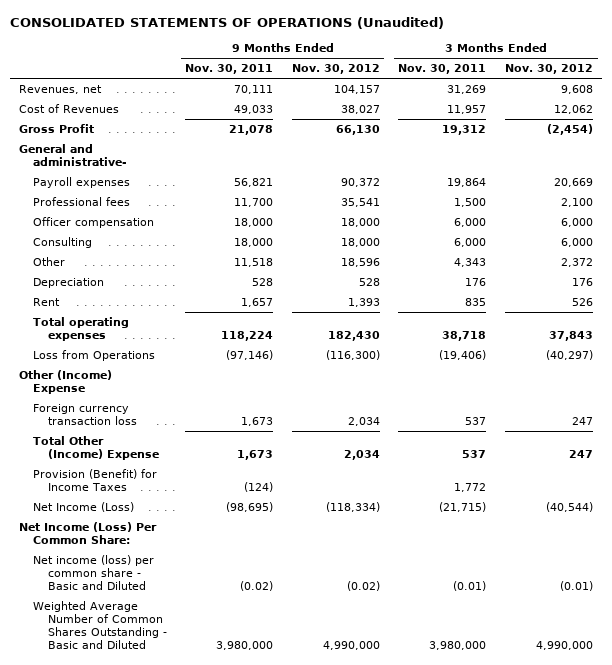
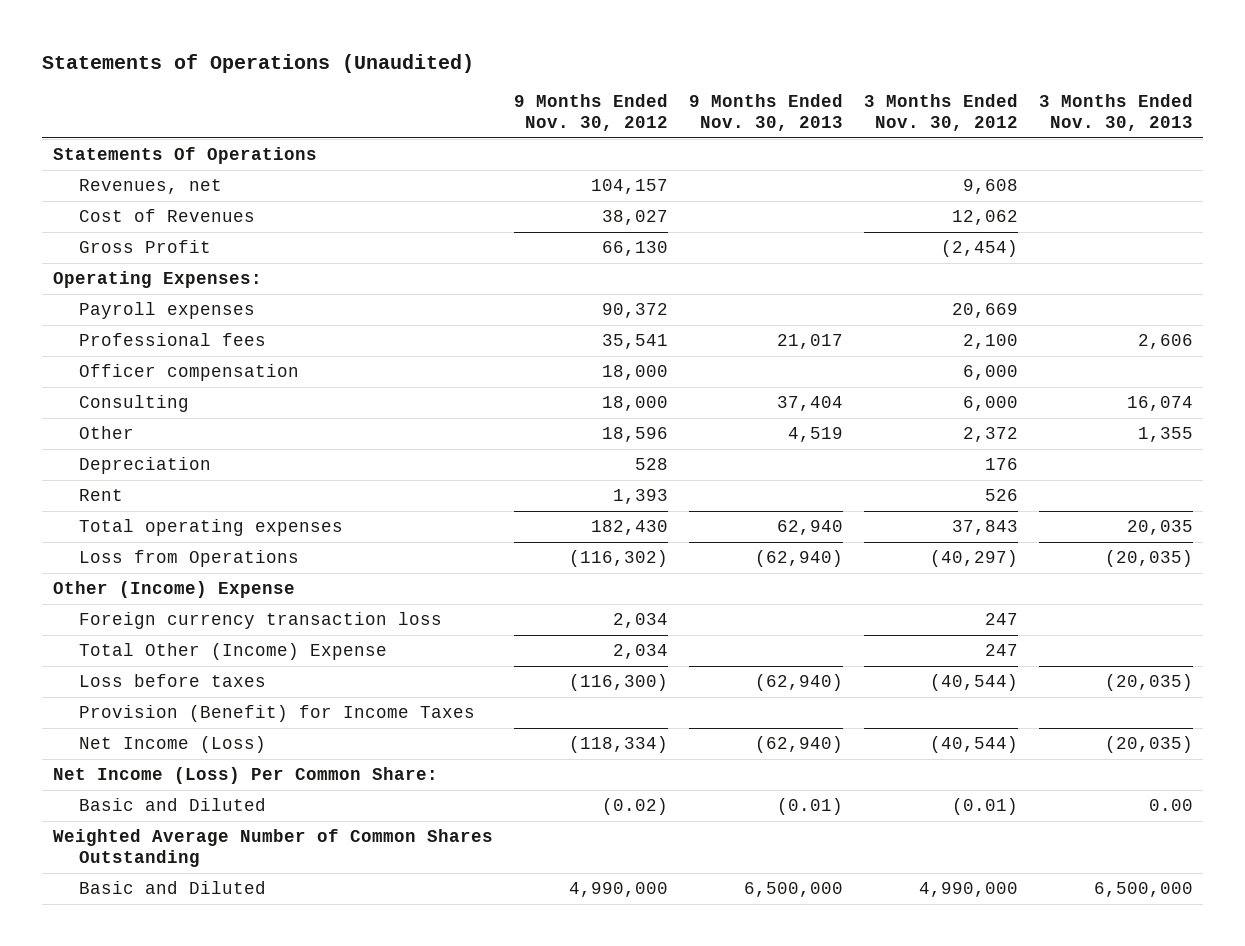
- CONSOLIDATED STATEMENTS OF OPERATIONS (Unaudited)
+ Statements of Operations (Unaudited)
- | 9 Months Ended Nov. 30, 2011 | 9 Months Ended Nov. 30, 2012 | 3 Months Ended Nov. 30, 2011 | 3 Months Ended Nov. 30, 2012
+ | 9 Months Ended Nov. 30, 2012 | 9 Months Ended Nov. 30, 2013 | 3 Months Ended Nov. 30, 2012 | 3 Months Ended Nov. 30, 2013
+ Statements Of Operations
- General and administrative-
+ Operating Expenses:
- Loss from Operations | (97,146) | (116,300) | (19,406) | (40,297)
+ Loss from Operations | (116,302) | (62,940) | (40,297) | (20,035)
+ Loss before taxes | (116,300) | (62,940) | (40,544) | (20,035)
- Net income (loss) per common share - Basic and Diluted | (0.02) | (0.02) | (0.01) | (0.01)
- Weighted Average Number of Common Shares Outstanding - Basic and Diluted | 3,980,000 | 4,990,000 | 3,980,000 | 4,990,000
+ Basic and Diluted | (0.02) | (0.01) | (0.01) | 0.00
+ Weighted Average Number of Common Shares Outstanding
+ Basic and Diluted | 4,990,000 | 6,500,000 | 4,990,000 | 6,500,000

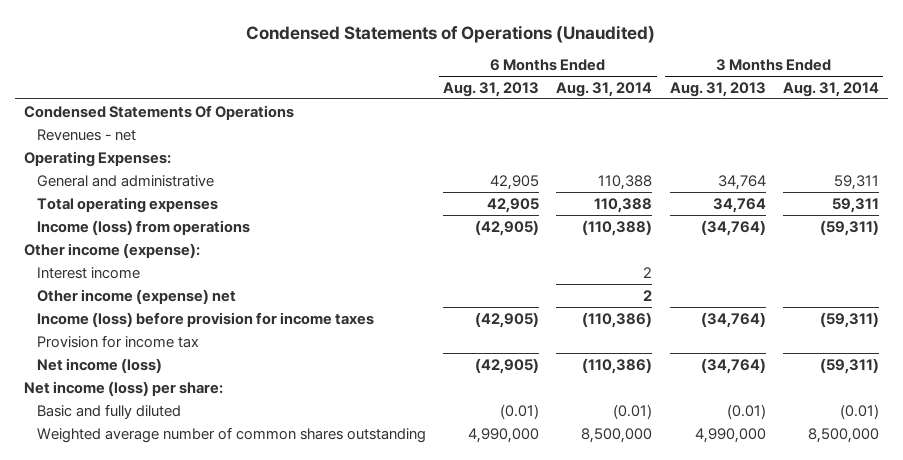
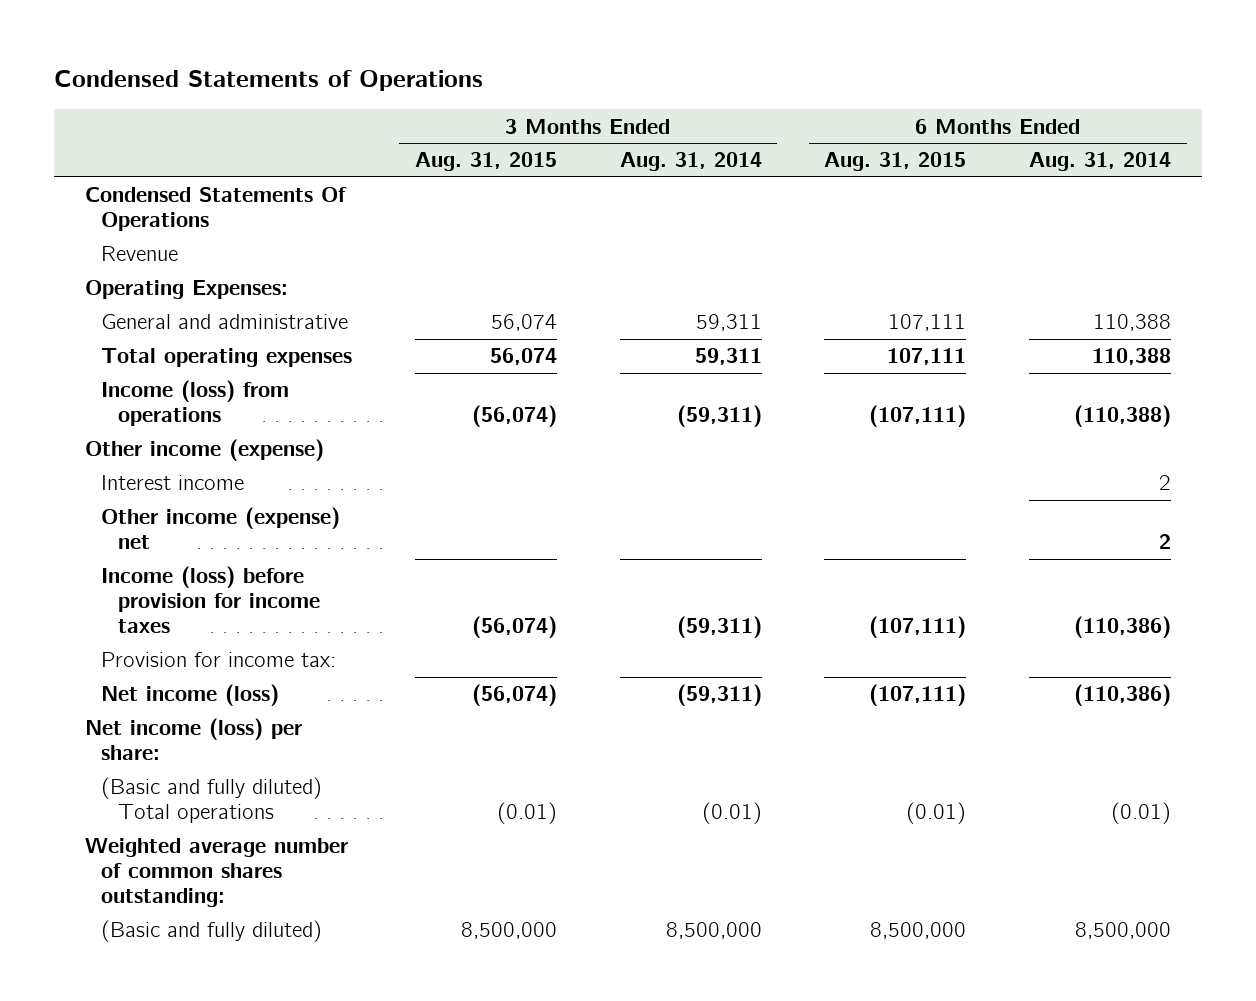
- Condensed Statements of Operations (Unaudited)
+ Condensed Statements of Operations
- | 6 Months Ended Aug. 31, 2013 | 6 Months Ended Aug. 31, 2014 | 3 Months Ended Aug. 31, 2013 | 3 Months Ended Aug. 31, 2014
+ | 3 Months Ended Aug. 31, 2015 | 3 Months Ended Aug. 31, 2014 | 6 Months Ended Aug. 31, 2015 | 6 Months Ended Aug. 31, 2014
- Revenues - net
+ Revenue
- Other income (expense):
+ Other income (expense)
- Provision for income tax
+ Provision for income tax:
- Basic and fully diluted | (0.01) | (0.01) | (0.01) | (0.01)
- Weighted average number of common shares outstanding | 4,990,000 | 8,500,000 | 4,990,000 | 8,500,000
+ (Basic and fully diluted) Total operations | (0.01) | (0.01) | (0.01) | (0.01)
+ Weighted average number of common shares outstanding:
+ (Basic and fully diluted) | 8,500,000 | 8,500,000 | 8,500,000 | 8,500,000

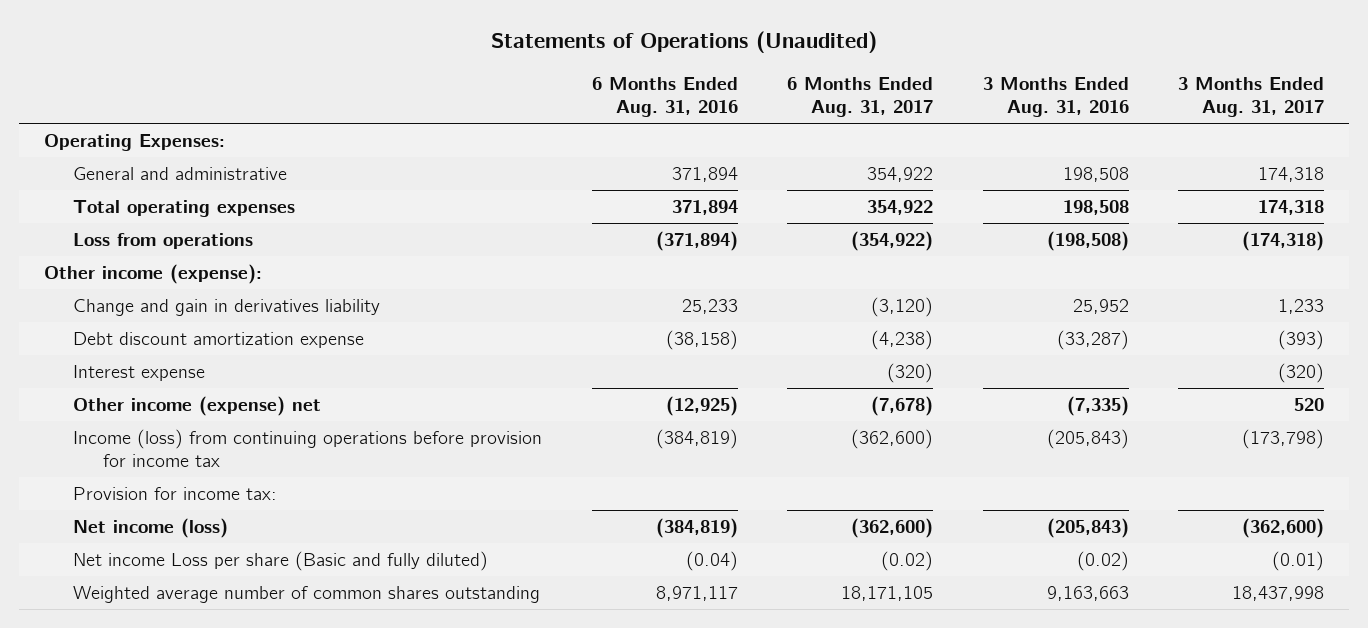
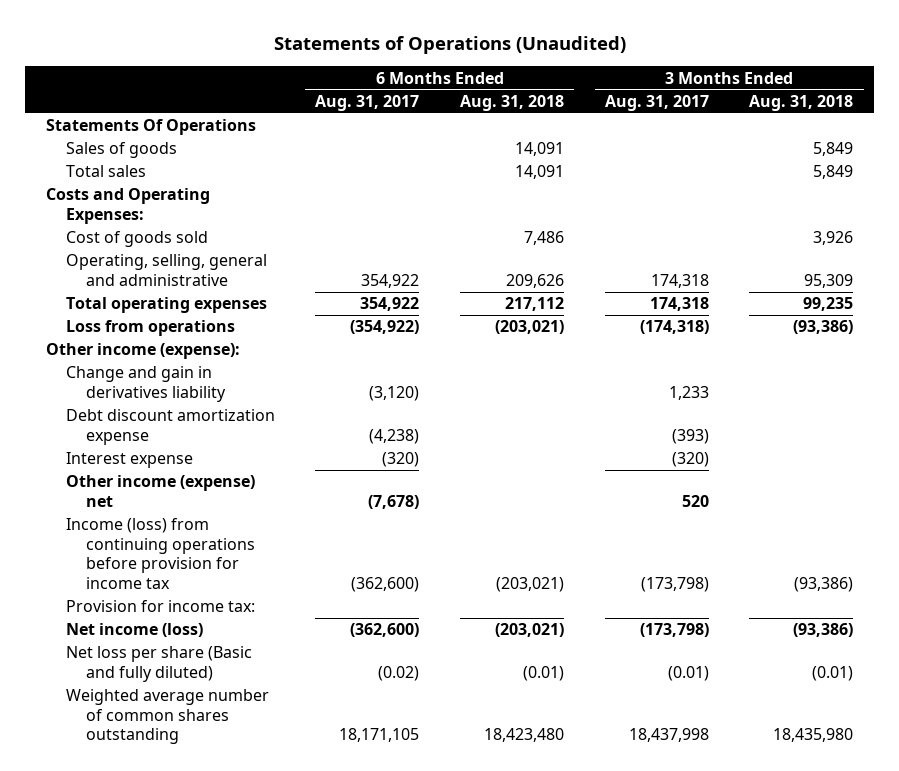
- | 6 Months Ended Aug. 31, 2016 | 6 Months Ended Aug. 31, 2017 | 3 Months Ended Aug. 31, 2016 | 3 Months Ended Aug. 31, 2017
+ | 6 Months Ended Aug. 31, 2017 | 6 Months Ended Aug. 31, 2018 | 3 Months Ended Aug. 31, 2017 | 3 Months Ended Aug. 31, 2018
- Operating Expenses:
- General and administrative | 371,894 | 354,922 | 198,508 | 174,318
+ Statements Of Operations
+ Sales of goods | | 14,091 | | 5,849
+ Total sales | | 14,091 | | 5,849
+ Costs and Operating Expenses:
+ Cost of goods sold | | 7,486 | | 3,926
+ Operating, selling, general and administrative | 354,922 | 209,626 | 174,318 | 95,309
- Net income (loss) | (384,819) | (362,600) | (205,843) | (362,600)
- Net income Loss per share (Basic and fully diluted) | (0.04) | (0.02) | (0.02) | (0.01)
+ Net income (loss) | (362,600) | (203,021) | (173,798) | (93,386)
+ Net loss per share (Basic and fully diluted) | (0.02) | (0.01) | (0.01) | (0.01)

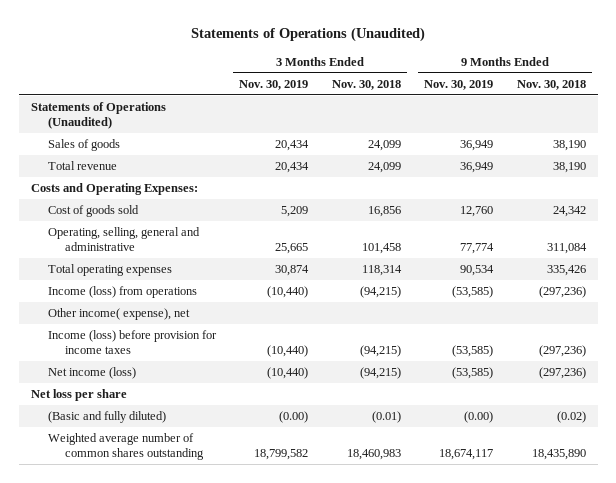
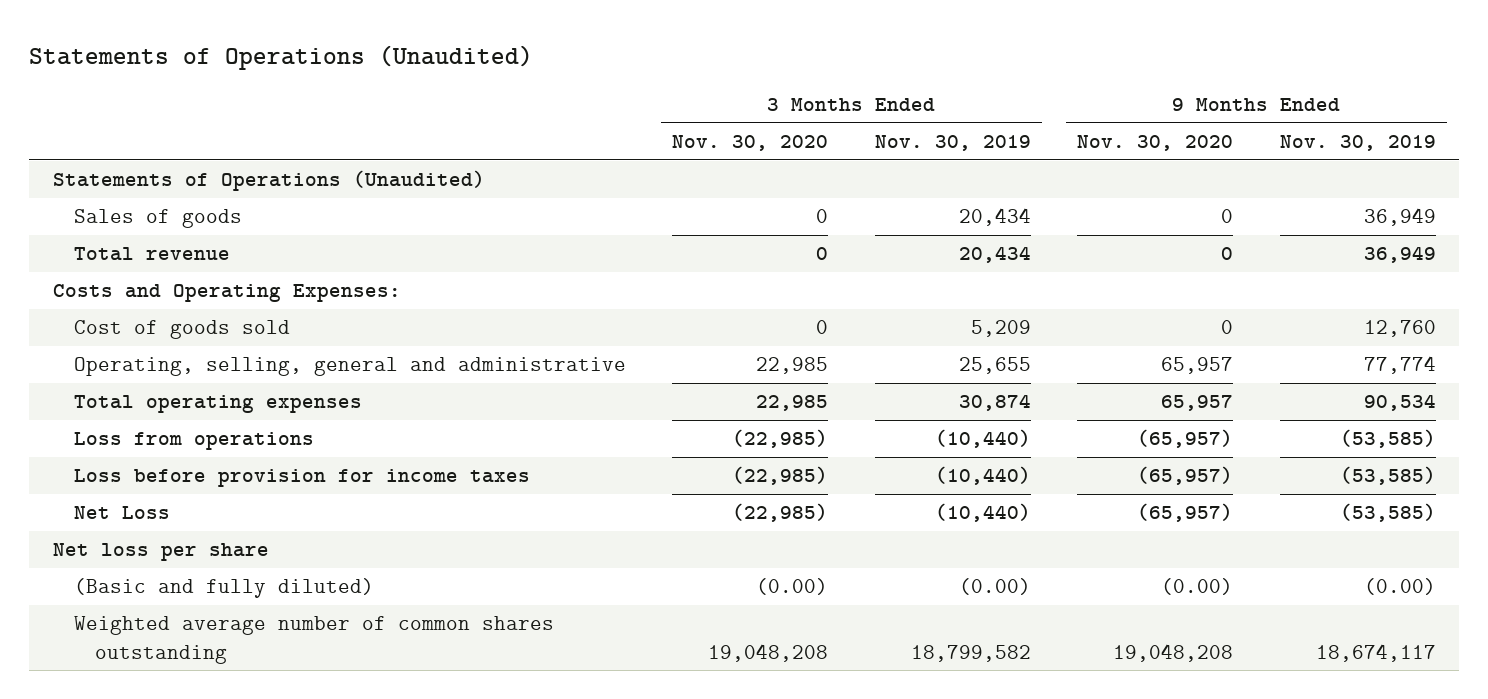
- | 3 Months Ended Nov. 30, 2019 | 3 Months Ended Nov. 30, 2018 | 9 Months Ended Nov. 30, 2019 | 9 Months Ended Nov. 30, 2018
+ | 3 Months Ended Nov. 30, 2020 | 3 Months Ended Nov. 30, 2019 | 9 Months Ended Nov. 30, 2020 | 9 Months Ended Nov. 30, 2019
- Operating, selling, general and administrative | 25,665 | 101,458 | 77,774 | 311,084
+ Operating, selling, general and administrative | 22,985 | 25,655 | 65,957 | 77,774
- Income (loss) from operations | (10,440) | (94,215) | (53,585) | (297,236)
- Other income( expense), net
- Income (loss) before provision for income taxes | (10,440) | (94,215) | (53,585) | (297,236)
- Net income (loss) | (10,440) | (94,215) | (53,585) | (297,236)
+ Loss from operations | (22,985) | (10,440) | (65,957) | (53,585)
+ Loss before provision for income taxes | (22,985) | (10,440) | (65,957) | (53,585)
+ Net Loss | (22,985) | (10,440) | (65,957) | (53,585)

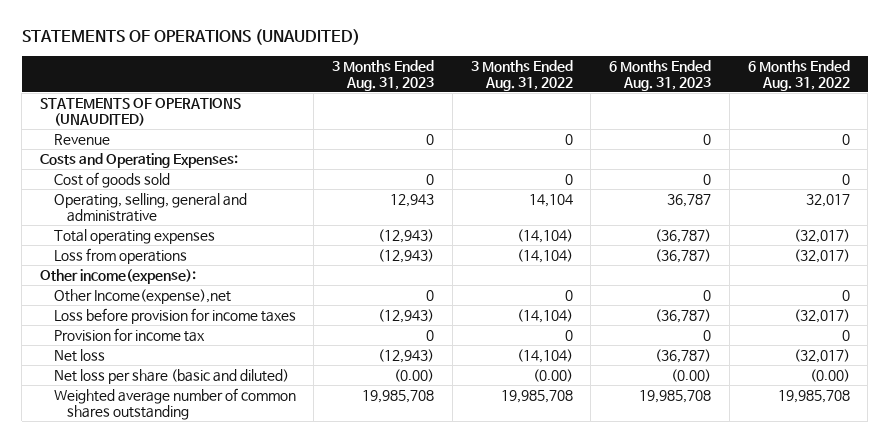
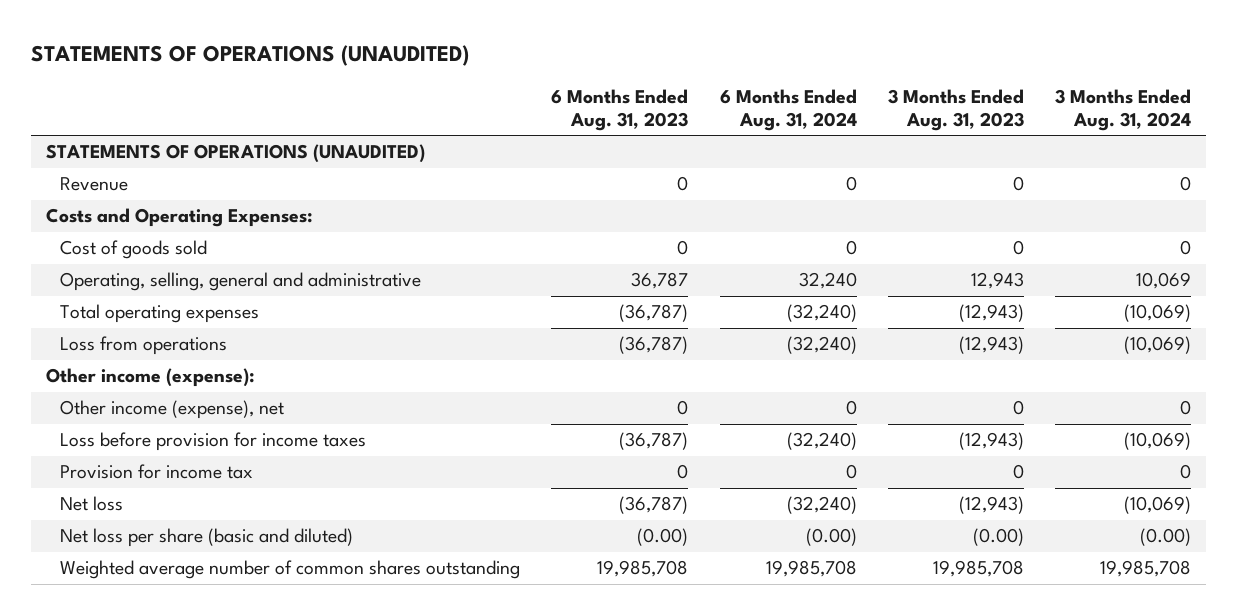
- | 3 Months Ended Aug. 31, 2023 | 3 Months Ended Aug. 31, 2022 | 6 Months Ended Aug. 31, 2023 | 6 Months Ended Aug. 31, 2022
+ | 6 Months Ended Aug. 31, 2023 | 6 Months Ended Aug. 31, 2024 | 3 Months Ended Aug. 31, 2023 | 3 Months Ended Aug. 31, 2024
- Other income(expense):
- Other Income(expense),net | 0 | 0 | 0 | 0
+ Other income (expense):
+ Other income (expense), net | 0 | 0 | 0 | 0

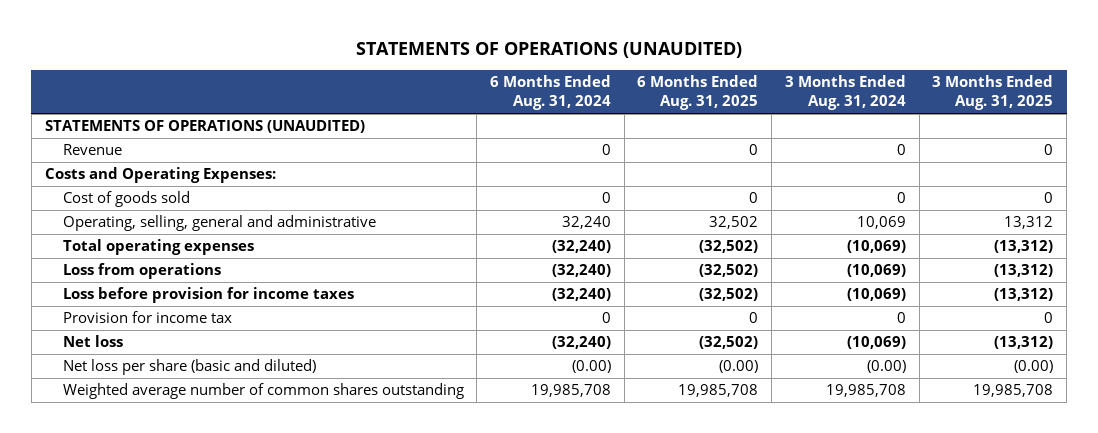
- | 6 Months Ended Aug. 31, 2023 | 6 Months Ended Aug. 31, 2024 | 3 Months Ended Aug. 31, 2023 | 3 Months Ended Aug. 31, 2024
+ | 6 Months Ended Aug. 31, 2024 | 6 Months Ended Aug. 31, 2025 | 3 Months Ended Aug. 31, 2024 | 3 Months Ended Aug. 31, 2025
- Other income (expense):
- Other income (expense), net | 0 | 0 | 0 | 0

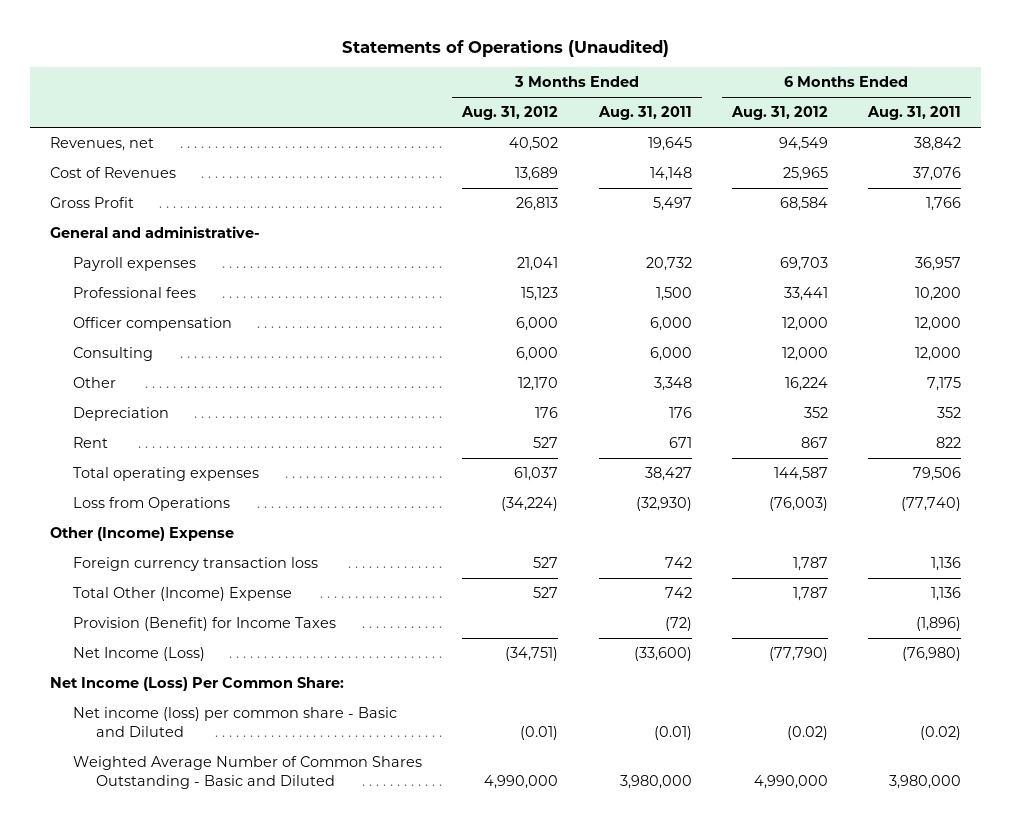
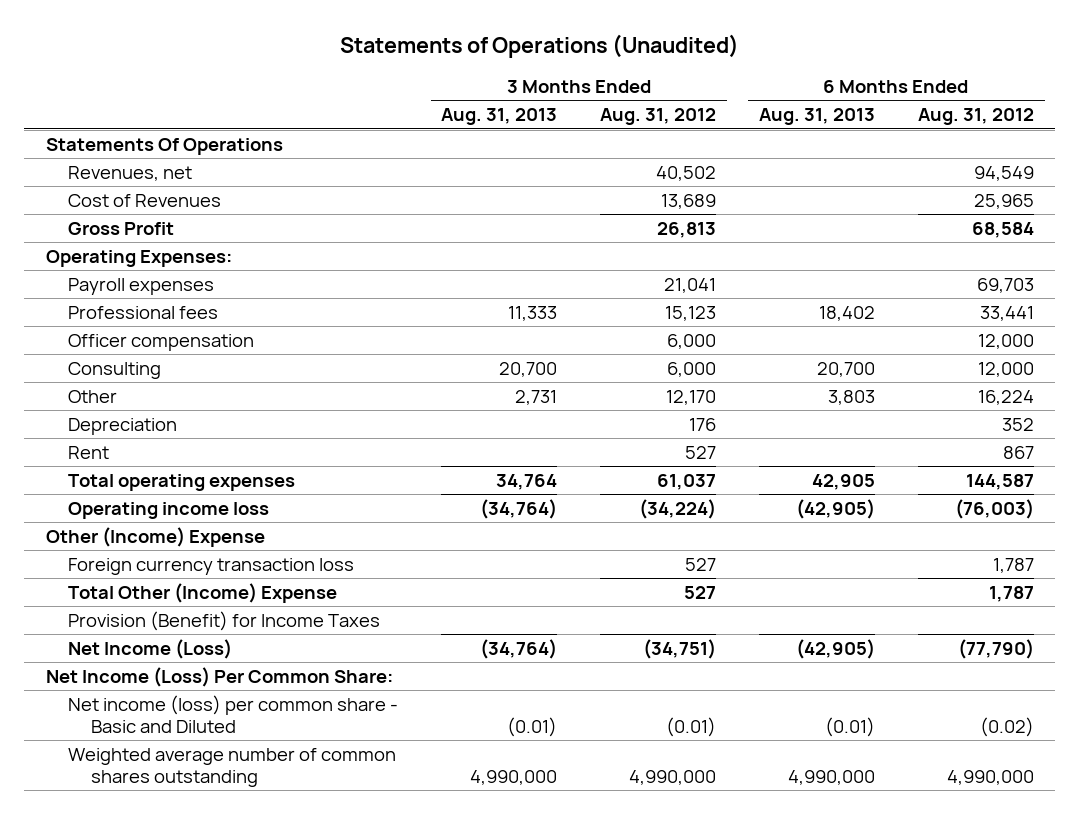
- | 3 Months Ended Aug. 31, 2012 | 3 Months Ended Aug. 31, 2011 | 6 Months Ended Aug. 31, 2012 | 6 Months Ended Aug. 31, 2011
+ | 3 Months Ended Aug. 31, 2013 | 3 Months Ended Aug. 31, 2012 | 6 Months Ended Aug. 31, 2013 | 6 Months Ended Aug. 31, 2012
+ Statements Of Operations
- General and administrative-
+ Operating Expenses:
- Loss from Operations | (34,224) | (32,930) | (76,003) | (77,740)
+ Operating income loss | (34,764) | (34,224) | (42,905) | (76,003)
- Weighted Average Number of Common Shares Outstanding - Basic and Diluted | 4,990,000 | 3,980,000 | 4,990,000 | 3,980,000
+ Weighted average number of common shares outstanding | 4,990,000 | 4,990,000 | 4,990,000 | 4,990,000

